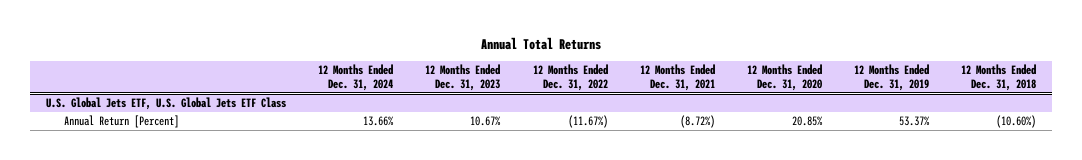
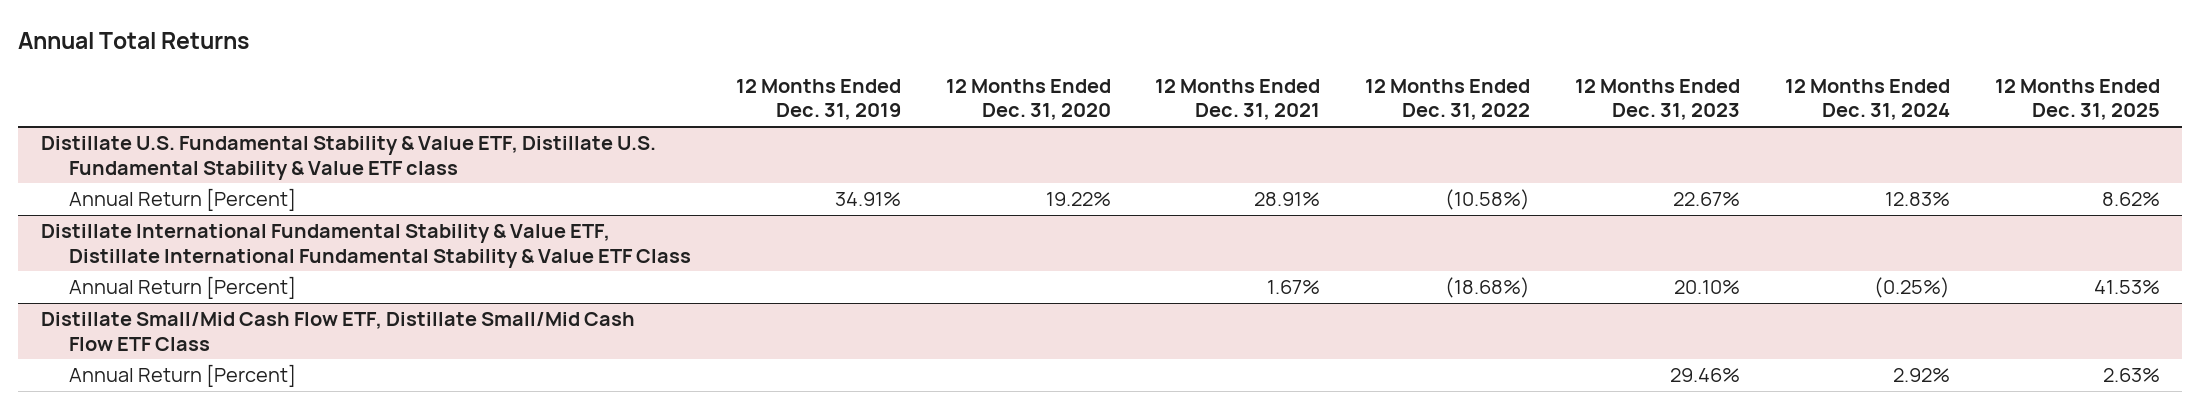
- | 12 Months Ended Dec. 31, 2024 | 12 Months Ended Dec. 31, 2023 | 12 Months Ended Dec. 31, 2022 | 12 Months Ended Dec. 31, 2021 | 12 Months Ended Dec. 31, 2020 | 12 Months Ended Dec. 31, 2019 | 12 Months Ended Dec. 31, 2018
+ | 12 Months Ended Dec. 31, 2019 | 12 Months Ended Dec. 31, 2020 | 12 Months Ended Dec. 31, 2021 | 12 Months Ended Dec. 31, 2022 | 12 Months Ended Dec. 31, 2023 | 12 Months Ended Dec. 31, 2024 | 12 Months Ended Dec. 31, 2025
- U.S. Global Jets ETF, U.S. Global Jets ETF Class
- Annual Return [Percent] | 13.66% | 10.67% | (11.67%) | (8.72%) | 20.85% | 53.37% | (10.60%)
+ Distillate U.S. Fundamental Stability & Value ETF, Distillate U.S. Fundamental Stability & Value ETF class
+ Annual Return [Percent] | 34.91% | 19.22% | 28.91% | (10.58%) | 22.67% | 12.83% | 8.62%
+ Distillate International Fundamental Stability & Value ETF, Distillate International Fundamental Stability & Value ETF Class
+ Annual Return [Percent] | | | 1.67% | (18.68%) | 20.10% | (0.25%) | 41.53%
+ Distillate Small/Mid Cash Flow ETF, Distillate Small/Mid Cash Flow ETF Class
+ Annual Return [Percent] | | | | | 29.46% | 2.92% | 2.63%

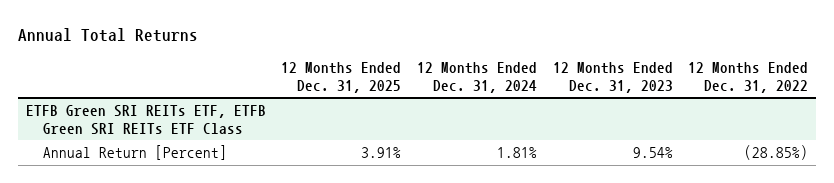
- | 12 Months Ended Dec. 31, 2019 | 12 Months Ended Dec. 31, 2020 | 12 Months Ended Dec. 31, 2021 | 12 Months Ended Dec. 31, 2022 | 12 Months Ended Dec. 31, 2023 | 12 Months Ended Dec. 31, 2024 | 12 Months Ended Dec. 31, 2025
+ | 12 Months Ended Dec. 31, 2025 | 12 Months Ended Dec. 31, 2024 | 12 Months Ended Dec. 31, 2023 | 12 Months Ended Dec. 31, 2022
- Distillate U.S. Fundamental Stability & Value ETF, Distillate U.S. Fundamental Stability & Value ETF class
- Annual Return [Percent] | 34.91% | 19.22% | 28.91% | (10.58%) | 22.67% | 12.83% | 8.62%
- Distillate International Fundamental Stability & Value ETF, Distillate International Fundamental Stability & Value ETF Class
- Annual Return [Percent] | | | 1.67% | (18.68%) | 20.10% | (0.25%) | 41.53%
- Distillate Small/Mid Cash Flow ETF, Distillate Small/Mid Cash Flow ETF Class
- Annual Return [Percent] | | | | | 29.46% | 2.92% | 2.63%
+ ETFB Green SRI REITs ETF, ETFB Green SRI REITs ETF Class
+ Annual Return [Percent] | 3.91% | 1.81% | 9.54% | (28.85%)

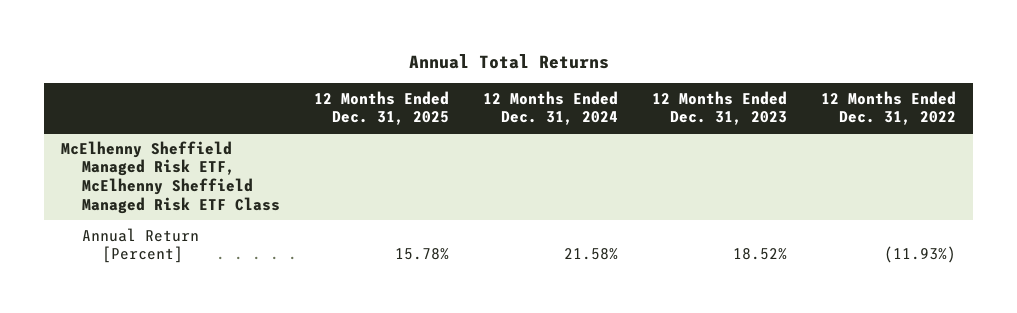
- ETFB Green SRI REITs ETF, ETFB Green SRI REITs ETF Class
- Annual Return [Percent] | 3.91% | 1.81% | 9.54% | (28.85%)
+ McElhenny Sheffield Managed Risk ETF, McElhenny Sheffield Managed Risk ETF Class
+ Annual Return [Percent] | 15.78% | 21.58% | 18.52% | (11.93%)

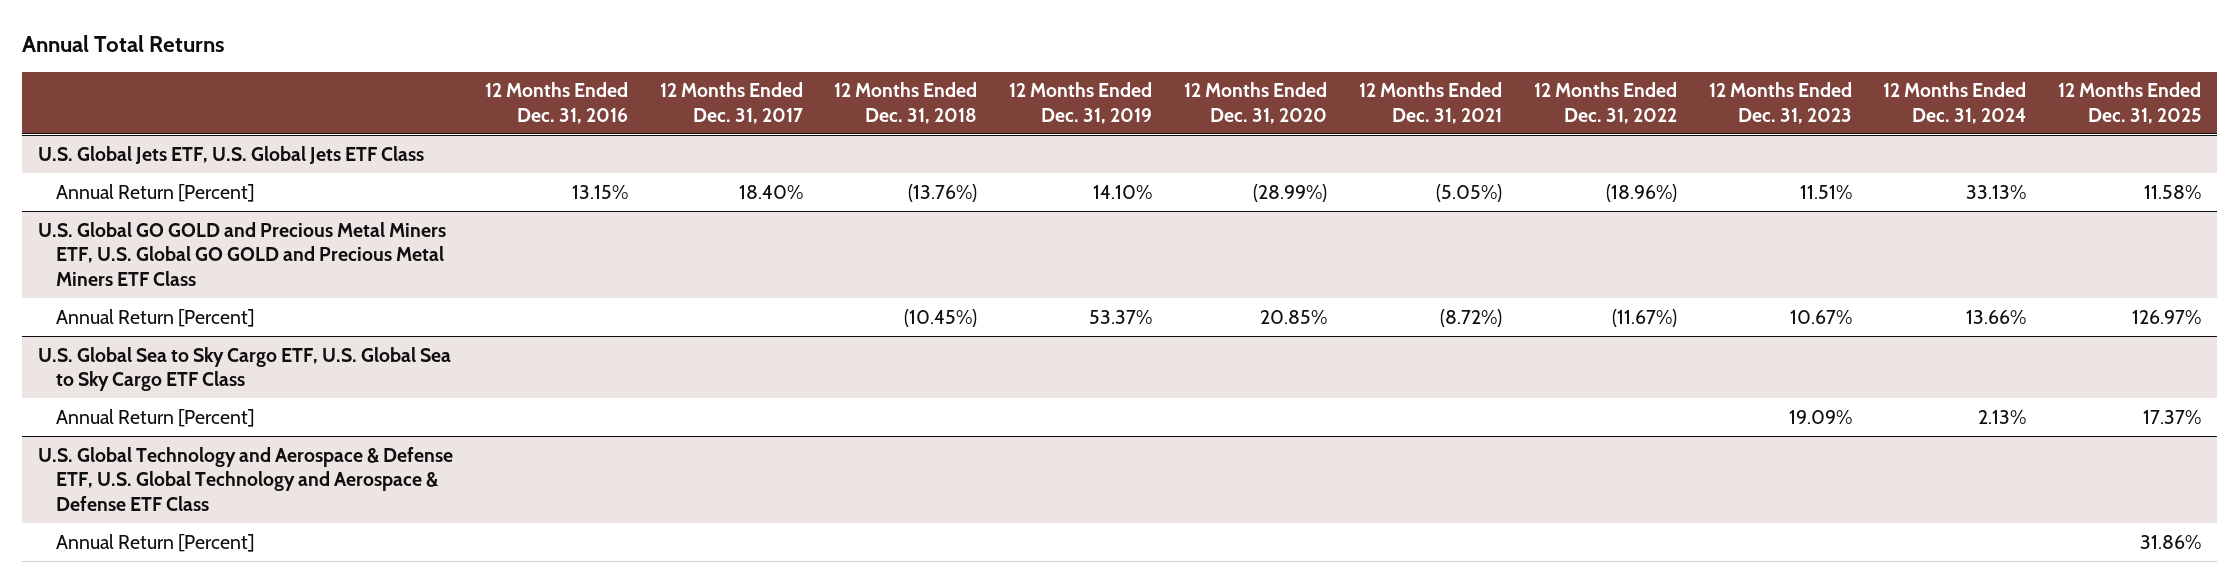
- | 12 Months Ended Dec. 31, 2025 | 12 Months Ended Dec. 31, 2024 | 12 Months Ended Dec. 31, 2023 | 12 Months Ended Dec. 31, 2022
+ | 12 Months Ended Dec. 31, 2016 | 12 Months Ended Dec. 31, 2017 | 12 Months Ended Dec. 31, 2018 | 12 Months Ended Dec. 31, 2019 | 12 Months Ended Dec. 31, 2020 | 12 Months Ended Dec. 31, 2021 | 12 Months Ended Dec. 31, 2022 | 12 Months Ended Dec. 31, 2023 | 12 Months Ended Dec. 31, 2024 | 12 Months Ended Dec. 31, 2025
- McElhenny Sheffield Managed Risk ETF, McElhenny Sheffield Managed Risk ETF Class
- Annual Return [Percent] | 15.78% | 21.58% | 18.52% | (11.93%)
+ U.S. Global Jets ETF, U.S. Global Jets ETF Class
+ Annual Return [Percent] | 13.15% | 18.40% | (13.76%) | 14.10% | (28.99%) | (5.05%) | (18.96%) | 11.51% | 33.13% | 11.58%
+ U.S. Global GO GOLD and Precious Metal Miners ETF, U.S. Global GO GOLD and Precious Metal Miners ETF Class
+ Annual Return [Percent] | | | (10.45%) | 53.37% | 20.85% | (8.72%) | (11.67%) | 10.67% | 13.66% | 126.97%
+ U.S. Global Sea to Sky Cargo ETF, U.S. Global Sea to Sky Cargo ETF Class
+ Annual Return [Percent] | | | | | | | | 19.09% | 2.13% | 17.37%
+ U.S. Global Technology and Aerospace & Defense ETF, U.S. Global Technology and Aerospace & Defense ETF Class
+ Annual Return [Percent] | | | | | | | | | | 31.86%

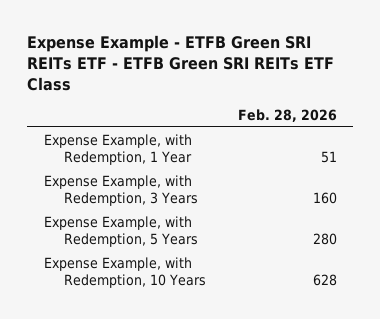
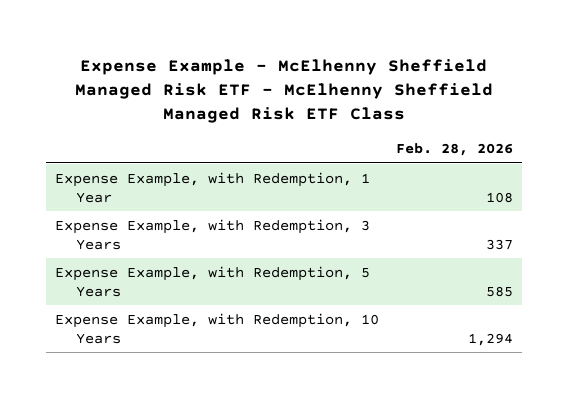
- Expense Example - ETFB Green SRI REITs ETF - ETFB Green SRI REITs ETF Class
+ Expense Example - McElhenny Sheffield Managed Risk ETF - McElhenny Sheffield Managed Risk ETF Class
- Expense Example, with Redemption, 1 Year | 51
- Expense Example, with Redemption, 3 Years | 160
- Expense Example, with Redemption, 5 Years | 280
- Expense Example, with Redemption, 10 Years | 628
+ Expense Example, with Redemption, 1 Year | 108
+ Expense Example, with Redemption, 3 Years | 337
+ Expense Example, with Redemption, 5 Years | 585
+ Expense Example, with Redemption, 10 Years | 1,294

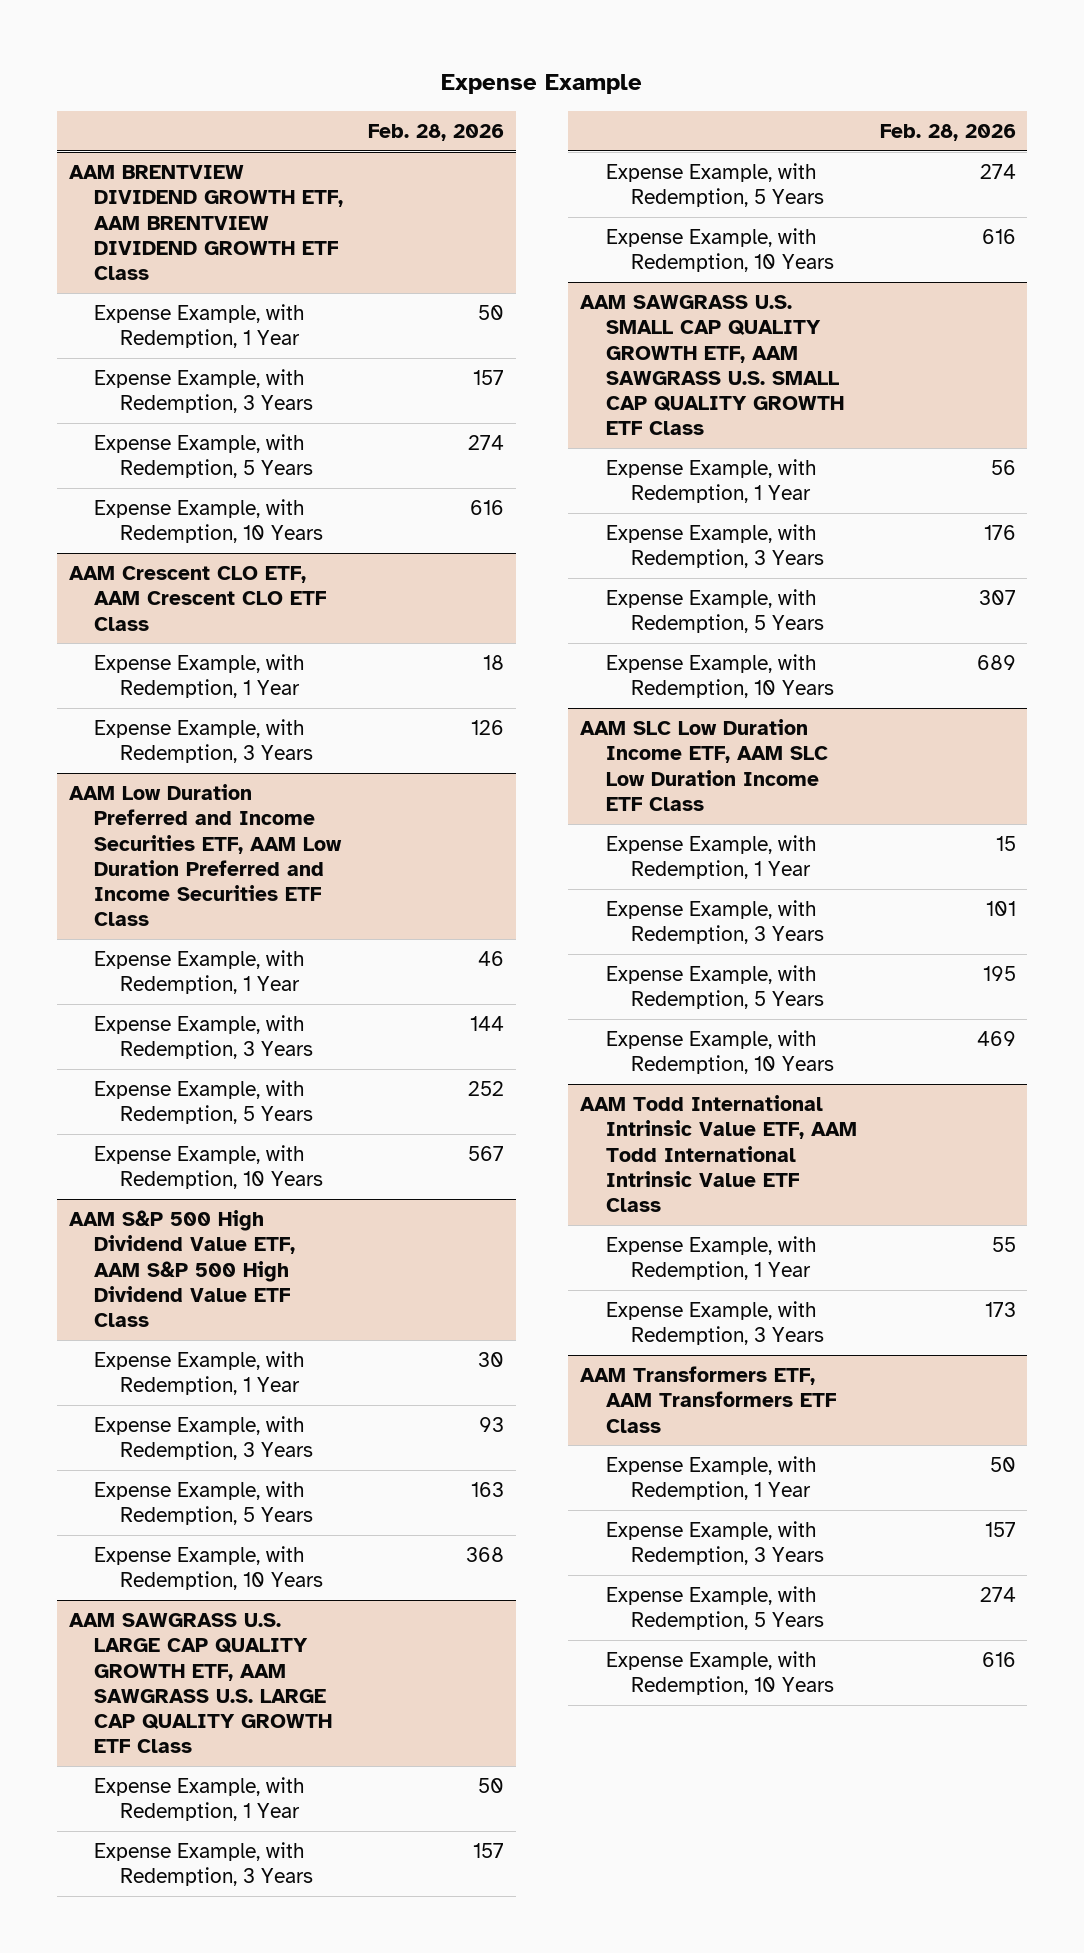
- Expense Example - McElhenny Sheffield Managed Risk ETF - McElhenny Sheffield Managed Risk ETF Class
+ Expense Example
- Expense Example, with Redemption, 1 Year | 108
- Expense Example, with Redemption, 3 Years | 337
- Expense Example, with Redemption, 5 Years | 585
- Expense Example, with Redemption, 10 Years | 1,294
+ AAM BRENTVIEW DIVIDEND GROWTH ETF, AAM BRENTVIEW DIVIDEND GROWTH ETF Class
+ Expense Example, with Redemption, 1 Year | 50
+ Expense Example, with Redemption, 3 Years | 157
+ Expense Example, with Redemption, 5 Years | 274
+ Expense Example, with Redemption, 10 Years | 616
+ AAM Crescent CLO ETF, AAM Crescent CLO ETF Class
+ Expense Example, with Redemption, 1 Year | 18
+ Expense Example, with Redemption, 3 Years | 126
+ AAM Low Duration Preferred and Income Securities ETF, AAM Low Duration Preferred and Income Securities ETF Class
+ Expense Example, with Redemption, 1 Year | 46
+ Expense Example, with Redemption, 3 Years | 144
+ Expense Example, with Redemption, 5 Years | 252
+ Expense Example, with Redemption, 10 Years | 567
+ AAM S&P 500 High Dividend Value ETF, AAM S&P 500 High Dividend Value ETF Class
+ Expense Example, with Redemption, 1 Year | 30
+ Expense Example, with Redemption, 3 Years | 93
+ Expense Example, with Redemption, 5 Years | 163
+ Expense Example, with Redemption, 10 Years | 368
+ AAM SAWGRASS U.S. LARGE CAP QUALITY GROWTH ETF, AAM SAWGRASS U.S. LARGE CAP QUALITY GROWTH ETF Class
+ Expense Example, with Redemption, 1 Year | 50
+ Expense Example, with Redemption, 3 Years | 157
+ Expense Example, with Redemption, 5 Years | 274
+ Expense Example, with Redemption, 10 Years | 616
+ AAM SAWGRASS U.S. SMALL CAP QUALITY GROWTH ETF, AAM SAWGRASS U.S. SMALL CAP QUALITY GROWTH ETF Class
+ Expense Example, with Redemption, 1 Year | 56
+ Expense Example, with Redemption, 3 Years | 176
+ Expense Example, with Redemption, 5 Years | 307
+ Expense Example, with Redemption, 10 Years | 689
+ AAM SLC Low Duration Income ETF, AAM SLC Low Duration Income ETF Class
+ Expense Example, with Redemption, 1 Year | 15
+ Expense Example, with Redemption, 3 Years | 101
+ Expense Example, with Redemption, 5 Years | 195
+ Expense Example, with Redemption, 10 Years | 469
+ AAM Todd International Intrinsic Value ETF, AAM Todd International Intrinsic Value ETF Class
+ Expense Example, with Redemption, 1 Year | 55
+ Expense Example, with Redemption, 3 Years | 173
+ AAM Transformers ETF, AAM Transformers ETF Class
+ Expense Example, with Redemption, 1 Year | 50
+ Expense Example, with Redemption, 3 Years | 157
+ Expense Example, with Redemption, 5 Years | 274
+ Expense Example, with Redemption, 10 Years | 616

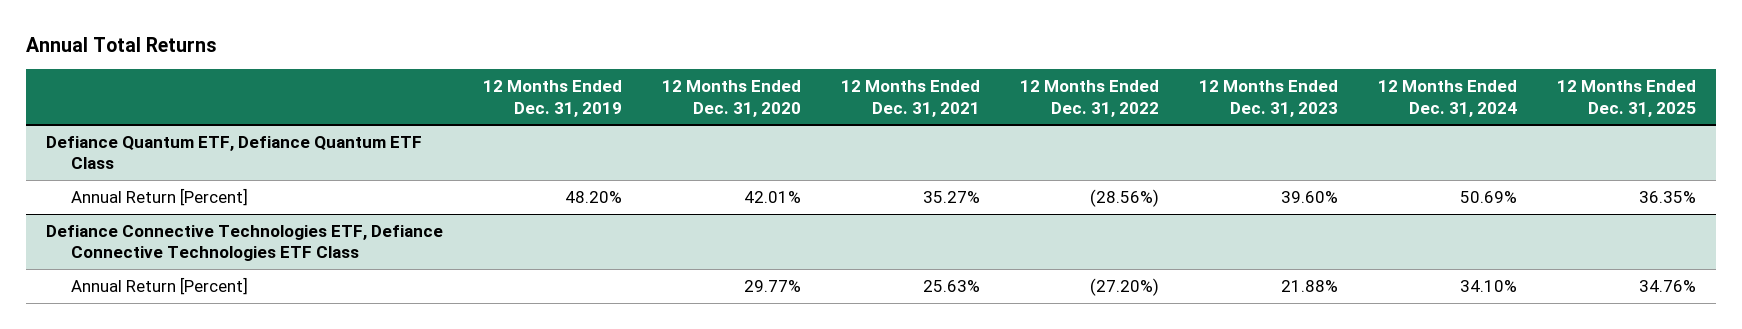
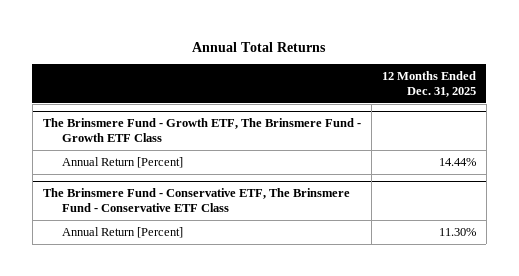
- | 12 Months Ended Dec. 31, 2019 | 12 Months Ended Dec. 31, 2020 | 12 Months Ended Dec. 31, 2021 | 12 Months Ended Dec. 31, 2022 | 12 Months Ended Dec. 31, 2023 | 12 Months Ended Dec. 31, 2024 | 12 Months Ended Dec. 31, 2025
+ | 12 Months Ended Dec. 31, 2025
- Defiance Quantum ETF, Defiance Quantum ETF Class
- Annual Return [Percent] | 48.20% | 42.01% | 35.27% | (28.56%) | 39.60% | 50.69% | 36.35%
- Defiance Connective Technologies ETF, Defiance Connective Technologies ETF Class
- Annual Return [Percent] | | 29.77% | 25.63% | (27.20%) | 21.88% | 34.10% | 34.76%
+ The Brinsmere Fund - Growth ETF, The Brinsmere Fund - Growth ETF Class
+ Annual Return [Percent] | 14.44%
+ The Brinsmere Fund - Conservative ETF, The Brinsmere Fund - Conservative ETF Class
+ Annual Return [Percent] | 11.30%

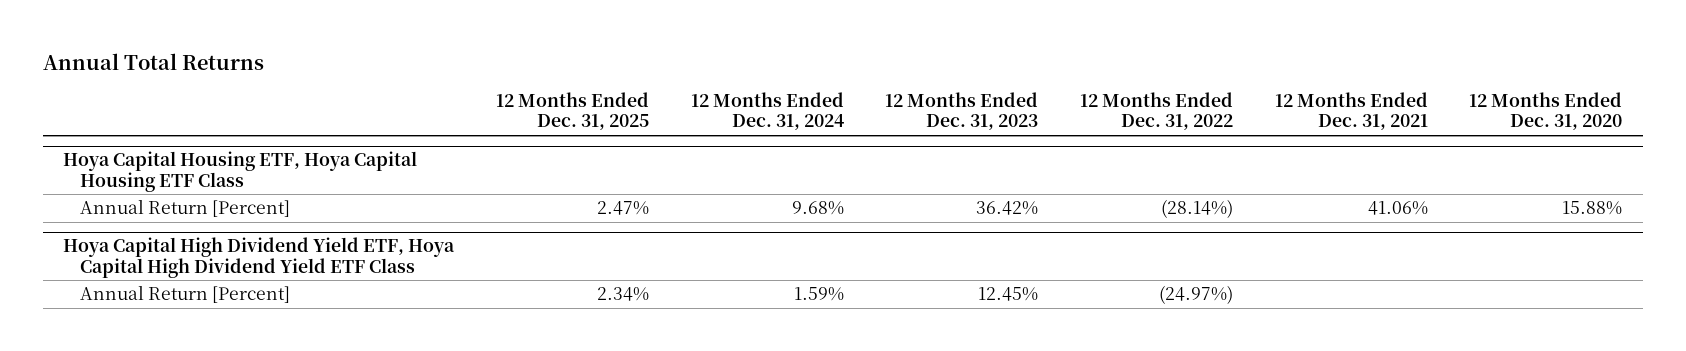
- | 12 Months Ended Dec. 31, 2025
+ | 12 Months Ended Dec. 31, 2025 | 12 Months Ended Dec. 31, 2024 | 12 Months Ended Dec. 31, 2023 | 12 Months Ended Dec. 31, 2022 | 12 Months Ended Dec. 31, 2021 | 12 Months Ended Dec. 31, 2020
- The Brinsmere Fund - Growth ETF, The Brinsmere Fund - Growth ETF Class
- Annual Return [Percent] | 14.44%
- The Brinsmere Fund - Conservative ETF, The Brinsmere Fund - Conservative ETF Class
- Annual Return [Percent] | 11.30%
+ Hoya Capital Housing ETF, Hoya Capital Housing ETF Class
+ Annual Return [Percent] | 2.47% | 9.68% | 36.42% | (28.14%) | 41.06% | 15.88%
+ Hoya Capital High Dividend Yield ETF, Hoya Capital High Dividend Yield ETF Class
+ Annual Return [Percent] | 2.34% | 1.59% | 12.45% | (24.97%) | |

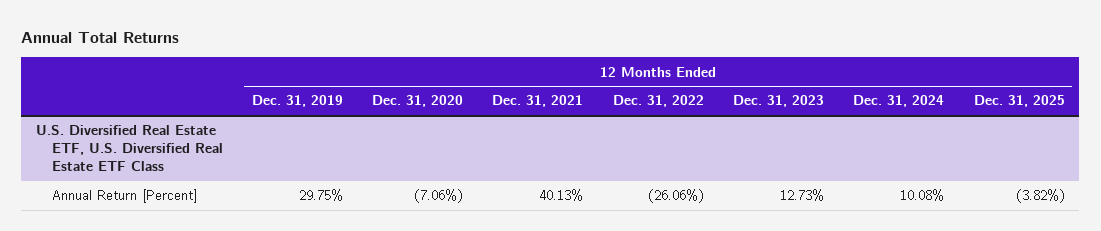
- | 12 Months Ended Dec. 31, 2025 | 12 Months Ended Dec. 31, 2024 | 12 Months Ended Dec. 31, 2023 | 12 Months Ended Dec. 31, 2022 | 12 Months Ended Dec. 31, 2021 | 12 Months Ended Dec. 31, 2020
+ | 12 Months Ended Dec. 31, 2019 | 12 Months Ended Dec. 31, 2020 | 12 Months Ended Dec. 31, 2021 | 12 Months Ended Dec. 31, 2022 | 12 Months Ended Dec. 31, 2023 | 12 Months Ended Dec. 31, 2024 | 12 Months Ended Dec. 31, 2025
- Hoya Capital Housing ETF, Hoya Capital Housing ETF Class
- Annual Return [Percent] | 2.47% | 9.68% | 36.42% | (28.14%) | 41.06% | 15.88%
- Hoya Capital High Dividend Yield ETF, Hoya Capital High Dividend Yield ETF Class
- Annual Return [Percent] | 2.34% | 1.59% | 12.45% | (24.97%) | |
+ U.S. Diversified Real Estate ETF, U.S. Diversified Real Estate ETF Class
+ Annual Return [Percent] | 29.75% | (7.06%) | 40.13% | (26.06%) | 12.73% | 10.08% | (3.82%)

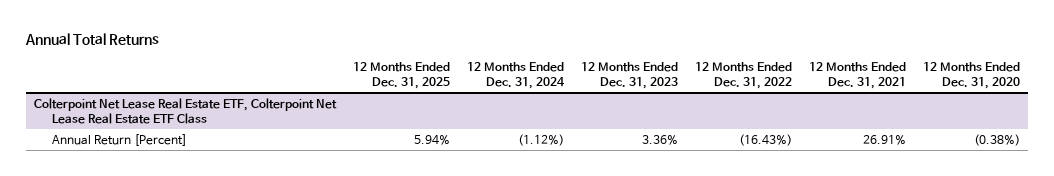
- | 12 Months Ended Dec. 31, 2019 | 12 Months Ended Dec. 31, 2020 | 12 Months Ended Dec. 31, 2021 | 12 Months Ended Dec. 31, 2022 | 12 Months Ended Dec. 31, 2023 | 12 Months Ended Dec. 31, 2024 | 12 Months Ended Dec. 31, 2025
+ | 12 Months Ended Dec. 31, 2025 | 12 Months Ended Dec. 31, 2024 | 12 Months Ended Dec. 31, 2023 | 12 Months Ended Dec. 31, 2022 | 12 Months Ended Dec. 31, 2021 | 12 Months Ended Dec. 31, 2020
- U.S. Diversified Real Estate ETF, U.S. Diversified Real Estate ETF Class
- Annual Return [Percent] | 29.75% | (7.06%) | 40.13% | (26.06%) | 12.73% | 10.08% | (3.82%)
+ Colterpoint Net Lease Real Estate ETF, Colterpoint Net Lease Real Estate ETF Class
+ Annual Return [Percent] | 5.94% | (1.12%) | 3.36% | (16.43%) | 26.91% | (0.38%)

